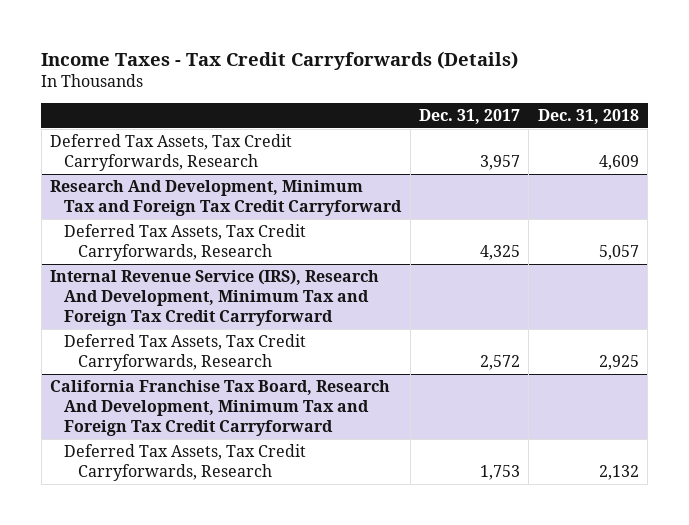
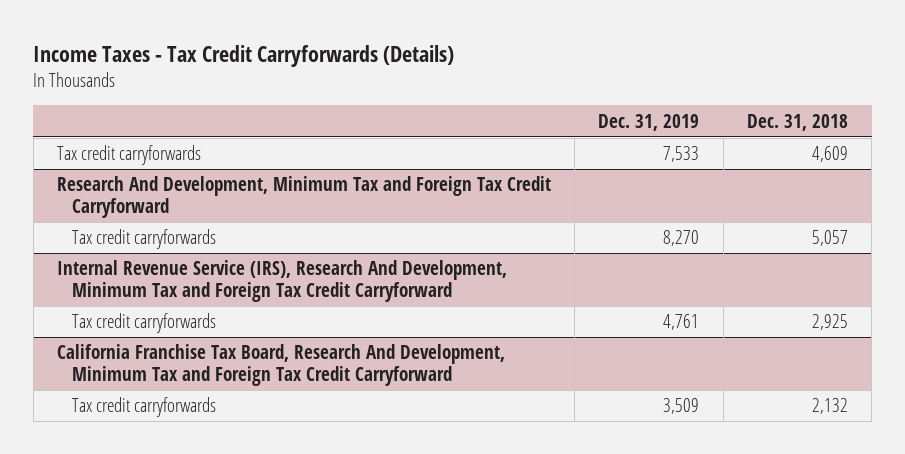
- | Dec. 31, 2017 | Dec. 31, 2018
+ | Dec. 31, 2019 | Dec. 31, 2018
- Deferred Tax Assets, Tax Credit Carryforwards, Research | 3,957 | 4,609
+ Tax credit carryforwards | 7,533 | 4,609
@ Research And Development, Minimum Tax and Foreign Tax Credit Carryforward
- Deferred Tax Assets, Tax Credit Carryforwards, Research | 4,325 | 5,057
+ Tax credit carryforwards | 8,270 | 5,057
@ Internal Revenue Service (IRS), Research And Development, Minimum Tax and Foreign Tax Credit Carryforward
- Deferred Tax Assets, Tax Credit Carryforwards, Research | 2,572 | 2,925
+ Tax credit carryforwards | 4,761 | 2,925
@ California Franchise Tax Board, Research And Development, Minimum Tax and Foreign Tax Credit Carryforward
- Deferred Tax Assets, Tax Credit Carryforwards, Research | 1,753 | 2,132
+ Tax credit carryforwards | 3,509 | 2,132

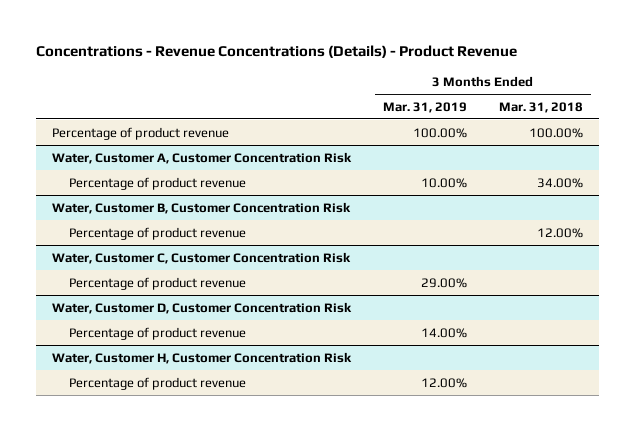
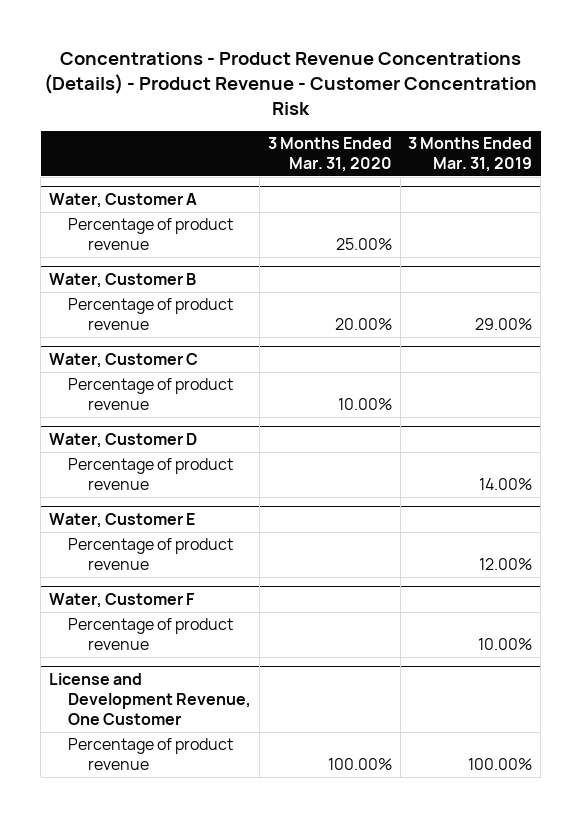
- Concentrations - Revenue Concentrations (Details) - Product Revenue
+ Concentrations - Product Revenue Concentrations (Details) - Product Revenue - Customer Concentration Risk
- | 3 Months Ended Mar. 31, 2019 | 3 Months Ended Mar. 31, 2018
+ | 3 Months Ended Mar. 31, 2020 | 3 Months Ended Mar. 31, 2019
- Percentage of product revenue | 100.00% | 100.00%
- Water, Customer A, Customer Concentration Risk
- Percentage of product revenue | 10.00% | 34.00%
- Water, Customer B, Customer Concentration Risk
+ Water, Customer A
- Water, Customer C, Customer Concentration Risk
+ Water, Customer B
- Water, Customer D, Customer Concentration Risk
+ Water, Customer C
+ Percentage of product revenue | 10.00% |
+ Water, Customer D
- Water, Customer H, Customer Concentration Risk
+ Water, Customer E
+ Water, Customer F
+ Percentage of product revenue | | 10.00%
+ License and Development Revenue, One Customer
+ Percentage of product revenue | 100.00% | 100.00%

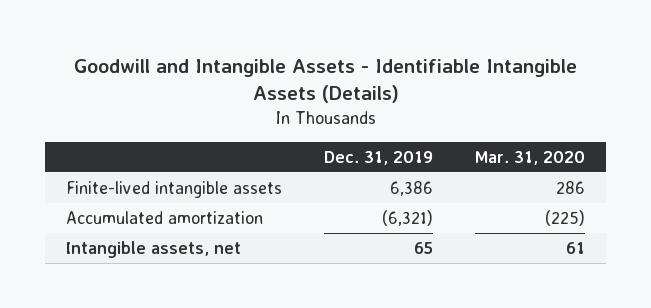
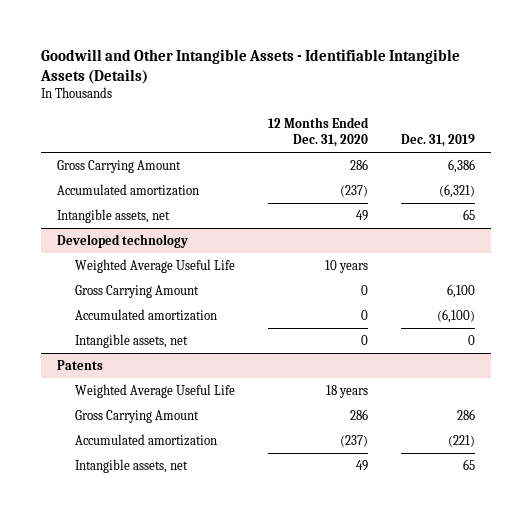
- Goodwill and Intangible Assets - Identifiable Intangible Assets (Details)
+ Goodwill and Other Intangible Assets - Identifiable Intangible Assets (Details)
- | Dec. 31, 2019 | Mar. 31, 2020
+ | 12 Months Ended Dec. 31, 2020 | Dec. 31, 2019
- Finite-lived intangible assets | 6,386 | 286
+ Gross Carrying Amount | 286 | 6,386
+ Developed technology
+ Weighted Average Useful Life | 10 years |
+ Gross Carrying Amount | 0 | 6,100
+ Accumulated amortization | 0 | (6,100)
+ Intangible assets, net | 0 | 0
+ Patents
+ Weighted Average Useful Life | 18 years |
+ Gross Carrying Amount | 286 | 286
+ Accumulated amortization | (237) | (221)
+ Intangible assets, net | 49 | 65

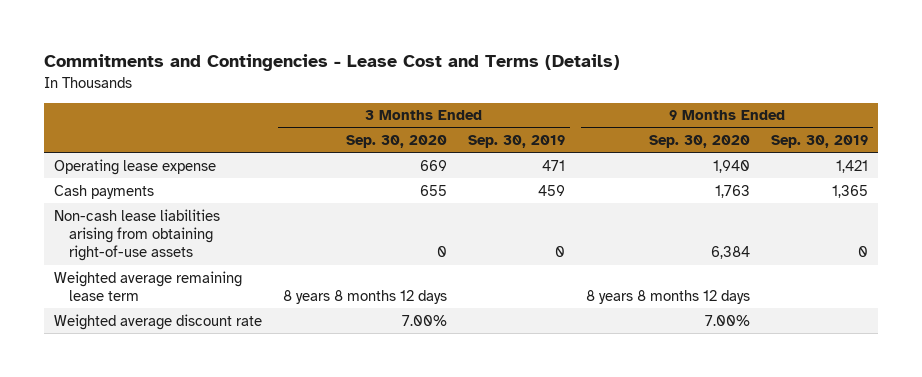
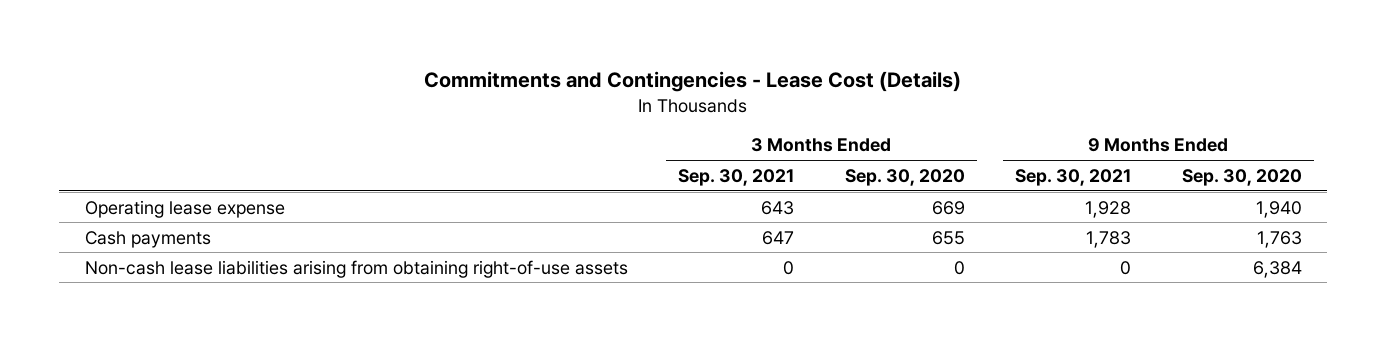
- Commitments and Contingencies - Lease Cost and Terms (Details)
+ Commitments and Contingencies - Lease Cost (Details)
- | 3 Months Ended Sep. 30, 2020 | 3 Months Ended Sep. 30, 2019 | 9 Months Ended Sep. 30, 2020 | 9 Months Ended Sep. 30, 2019
+ | 3 Months Ended Sep. 30, 2021 | 3 Months Ended Sep. 30, 2020 | 9 Months Ended Sep. 30, 2021 | 9 Months Ended Sep. 30, 2020
- Weighted average remaining lease term | 8 years 8 months 12 days | | 8 years 8 months 12 days |
- Weighted average discount rate | 7.00% | | 7.00% |

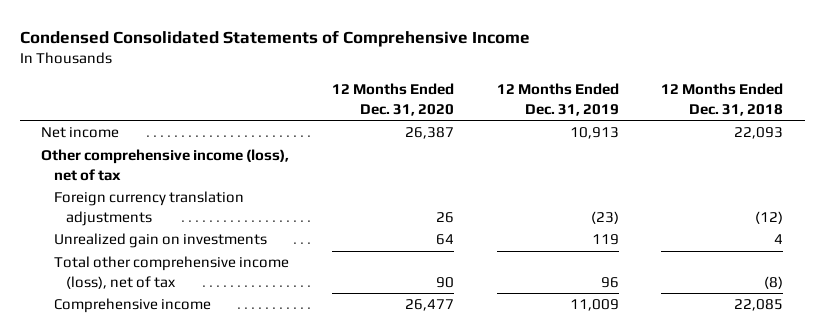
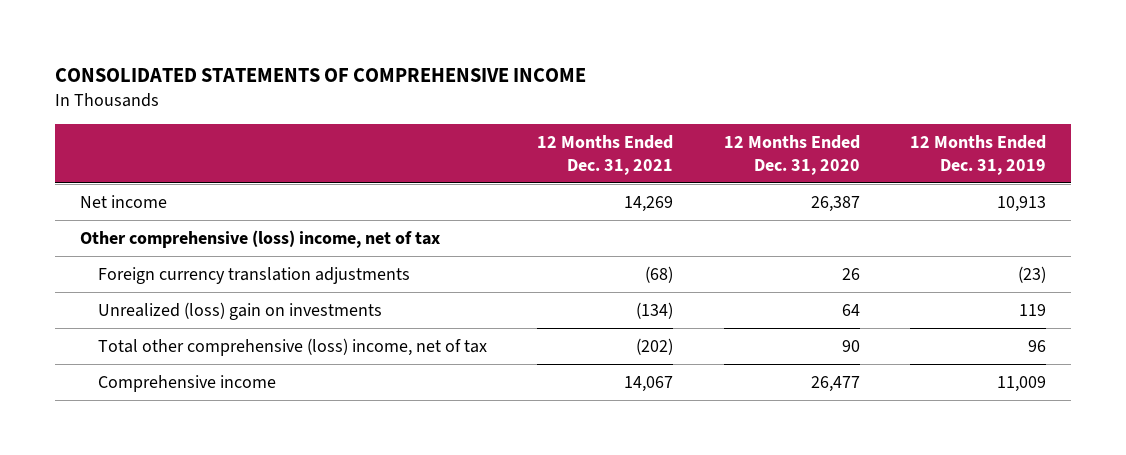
- Condensed Consolidated Statements of Comprehensive Income
+ CONSOLIDATED STATEMENTS OF COMPREHENSIVE INCOME
- | 12 Months Ended Dec. 31, 2020 | 12 Months Ended Dec. 31, 2019 | 12 Months Ended Dec. 31, 2018
+ | 12 Months Ended Dec. 31, 2021 | 12 Months Ended Dec. 31, 2020 | 12 Months Ended Dec. 31, 2019
- Other comprehensive income (loss), net of tax
+ Other comprehensive (loss) income, net of tax
- Unrealized gain on investments | 64 | 119 | 4
- Total other comprehensive income (loss), net of tax | 90 | 96 | (8)
+ Unrealized (loss) gain on investments | (134) | 64 | 119
+ Total other comprehensive (loss) income, net of tax | (202) | 90 | 96

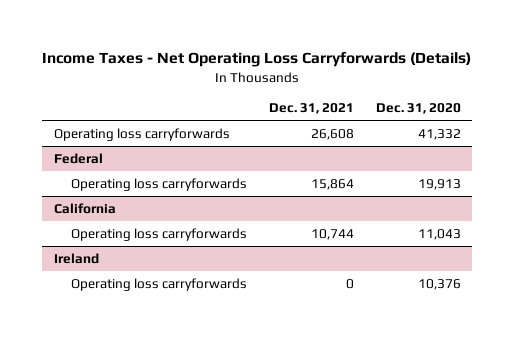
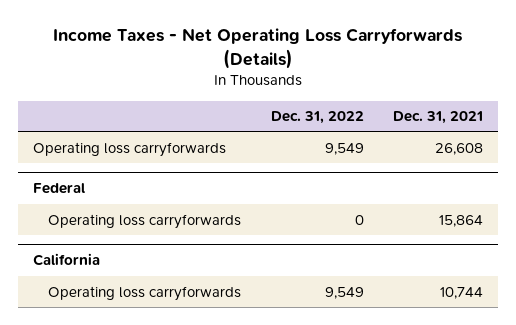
- | Dec. 31, 2021 | Dec. 31, 2020
+ | Dec. 31, 2022 | Dec. 31, 2021
- Ireland
- Operating loss carryforwards | 0 | 10,376

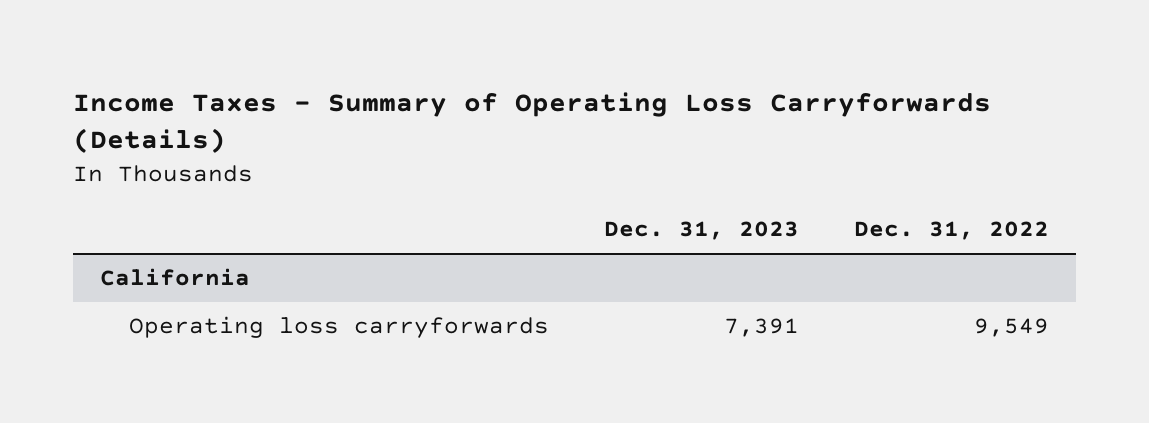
- Income Taxes - Net Operating Loss Carryforwards (Details)
+ Income Taxes - Summary of Operating Loss Carryforwards (Details)
- | Dec. 31, 2022 | Dec. 31, 2021
+ | Dec. 31, 2023 | Dec. 31, 2022
- Operating loss carryforwards | 9,549 | 26,608
- Federal
- Operating loss carryforwards | 0 | 15,864

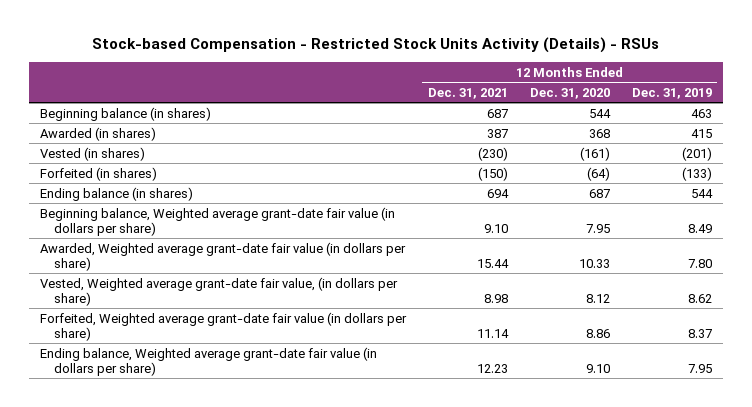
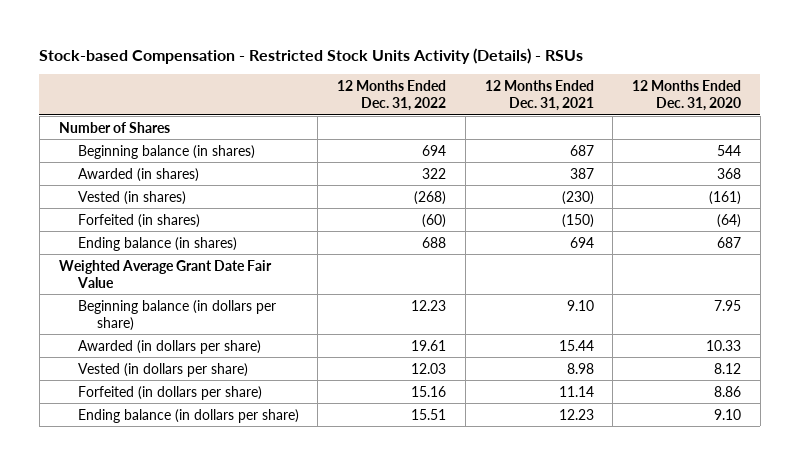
- | 12 Months Ended Dec. 31, 2021 | 12 Months Ended Dec. 31, 2020 | 12 Months Ended Dec. 31, 2019
+ | 12 Months Ended Dec. 31, 2022 | 12 Months Ended Dec. 31, 2021 | 12 Months Ended Dec. 31, 2020
+ Number of Shares
- Beginning balance, Weighted average grant-date fair value (in dollars per share) | 9.10 | 7.95 | 8.49
- Awarded, Weighted average grant-date fair value (in dollars per share) | 15.44 | 10.33 | 7.80
- Vested, Weighted average grant-date fair value, (in dollars per share) | 8.98 | 8.12 | 8.62
- Forfeited, Weighted average grant-date fair value (in dollars per share) | 11.14 | 8.86 | 8.37
- Ending balance, Weighted average grant-date fair value (in dollars per share) | 12.23 | 9.10 | 7.95
+ Weighted Average Grant Date Fair Value
+ Beginning balance (in dollars per share) | 12.23 | 9.10 | 7.95
+ Awarded (in dollars per share) | 19.61 | 15.44 | 10.33
+ Vested (in dollars per share) | 12.03 | 8.98 | 8.12
+ Forfeited (in dollars per share) | 15.16 | 11.14 | 8.86
+ Ending balance (in dollars per share) | 15.51 | 12.23 | 9.10

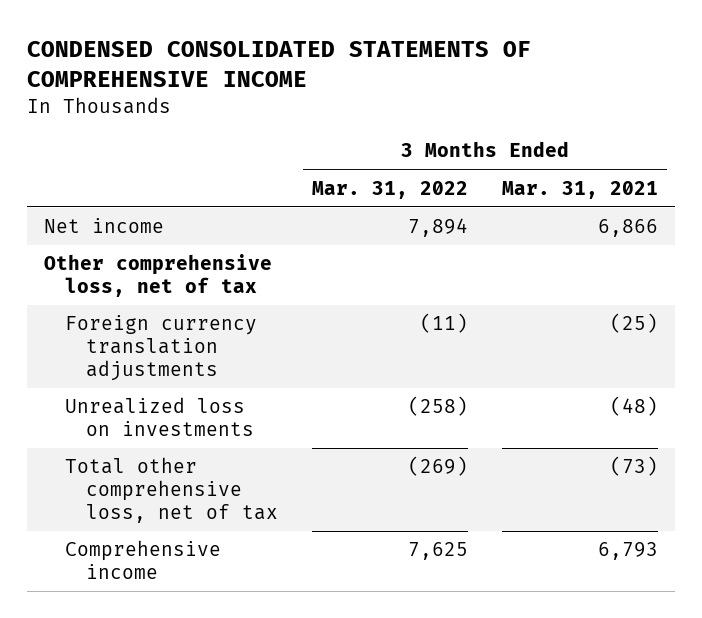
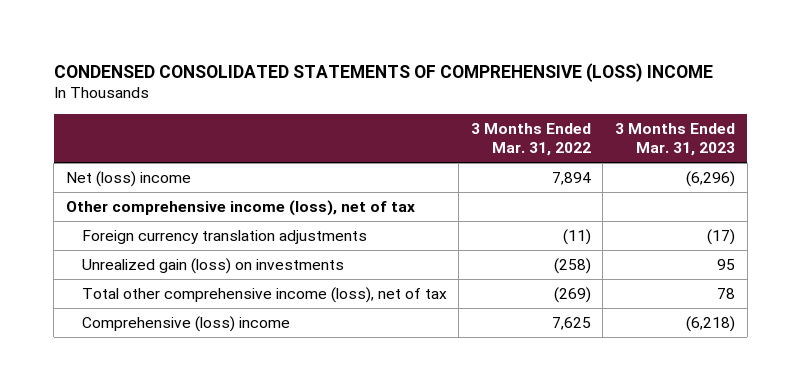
- CONDENSED CONSOLIDATED STATEMENTS OF COMPREHENSIVE INCOME
+ CONDENSED CONSOLIDATED STATEMENTS OF COMPREHENSIVE (LOSS) INCOME
- | 3 Months Ended Mar. 31, 2022 | 3 Months Ended Mar. 31, 2021
+ | 3 Months Ended Mar. 31, 2022 | 3 Months Ended Mar. 31, 2023
- Net income | 7,894 | 6,866
- Other comprehensive loss, net of tax
+ Net (loss) income | 7,894 | (6,296)
+ Other comprehensive income (loss), net of tax
- Unrealized loss on investments | (258) | (48)
- Total other comprehensive loss, net of tax | (269) | (73)
- Comprehensive income | 7,625 | 6,793
+ Unrealized gain (loss) on investments | (258) | 95
+ Total other comprehensive income (loss), net of tax | (269) | 78
+ Comprehensive (loss) income | 7,625 | (6,218)

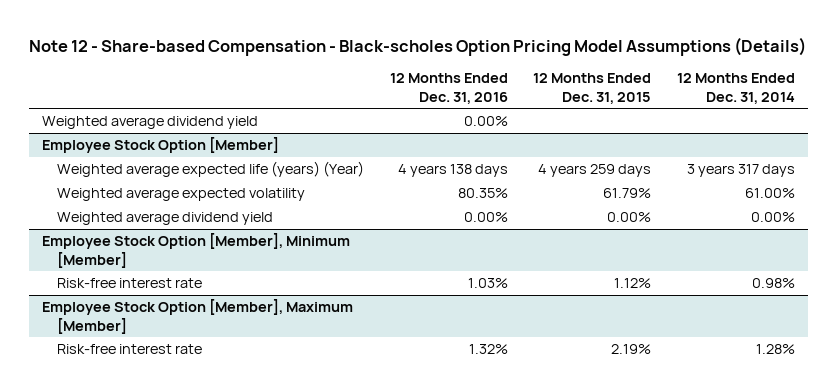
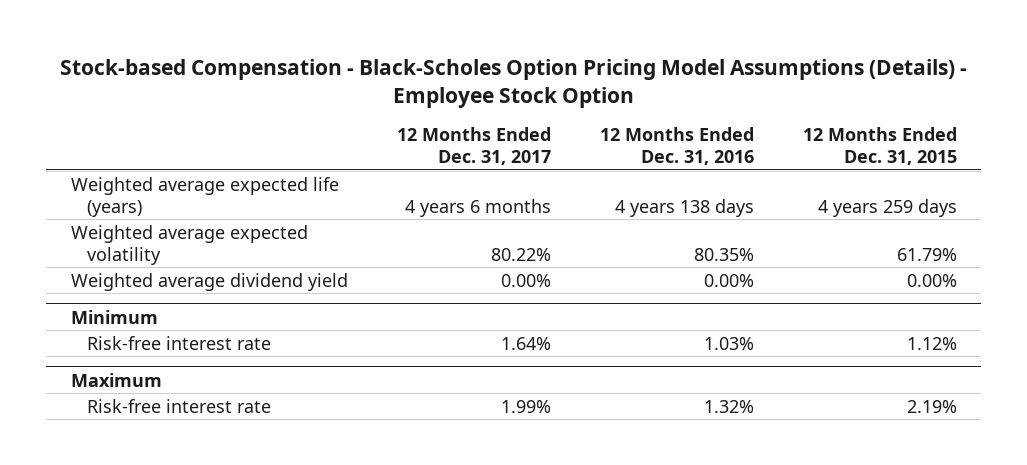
- Note 12 - Share-based Compensation - Black-scholes Option Pricing Model Assumptions (Details)
+ Stock-based Compensation - Black-Scholes Option Pricing Model Assumptions (Details) - Employee Stock Option
- | 12 Months Ended Dec. 31, 2016 | 12 Months Ended Dec. 31, 2015 | 12 Months Ended Dec. 31, 2014
+ | 12 Months Ended Dec. 31, 2017 | 12 Months Ended Dec. 31, 2016 | 12 Months Ended Dec. 31, 2015
- Weighted average dividend yield | 0.00% | |
- Employee Stock Option [Member]
- Weighted average expected life (years) (Year) | 4 years 138 days | 4 years 259 days | 3 years 317 days
+ Weighted average expected life (years) | 4 years 6 months | 4 years 138 days | 4 years 259 days
- Employee Stock Option [Member], Minimum [Member]
+ Minimum
- Employee Stock Option [Member], Maximum [Member]
+ Maximum

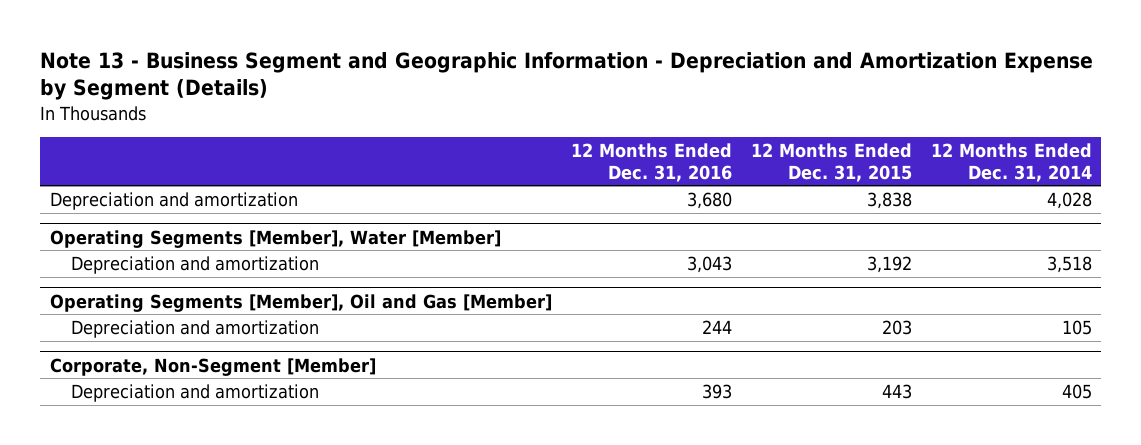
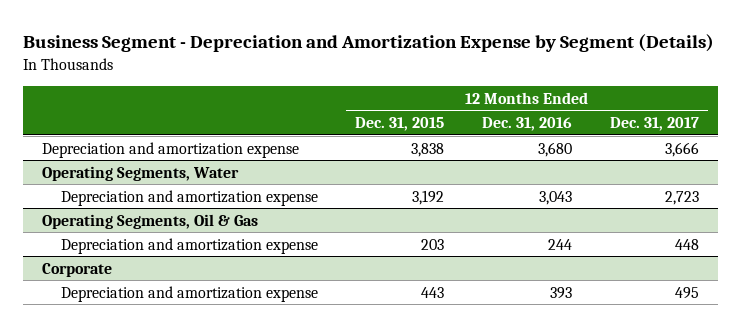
- Note 13 - Business Segment and Geographic Information - Depreciation and Amortization Expense by Segment (Details)
+ Business Segment - Depreciation and Amortization Expense by Segment (Details)
- | 12 Months Ended Dec. 31, 2016 | 12 Months Ended Dec. 31, 2015 | 12 Months Ended Dec. 31, 2014
+ | 12 Months Ended Dec. 31, 2015 | 12 Months Ended Dec. 31, 2016 | 12 Months Ended Dec. 31, 2017
- Depreciation and amortization | 3,680 | 3,838 | 4,028
- Operating Segments [Member], Water [Member]
- Depreciation and amortization | 3,043 | 3,192 | 3,518
- Operating Segments [Member], Oil and Gas [Member]
- Depreciation and amortization | 244 | 203 | 105
- Corporate, Non-Segment [Member]
- Depreciation and amortization | 393 | 443 | 405
+ Depreciation and amortization expense | 3,838 | 3,680 | 3,666
+ Operating Segments, Water
+ Depreciation and amortization expense | 3,192 | 3,043 | 2,723
+ Operating Segments, Oil & Gas
+ Depreciation and amortization expense | 203 | 244 | 448
+ Corporate
+ Depreciation and amortization expense | 443 | 393 | 495

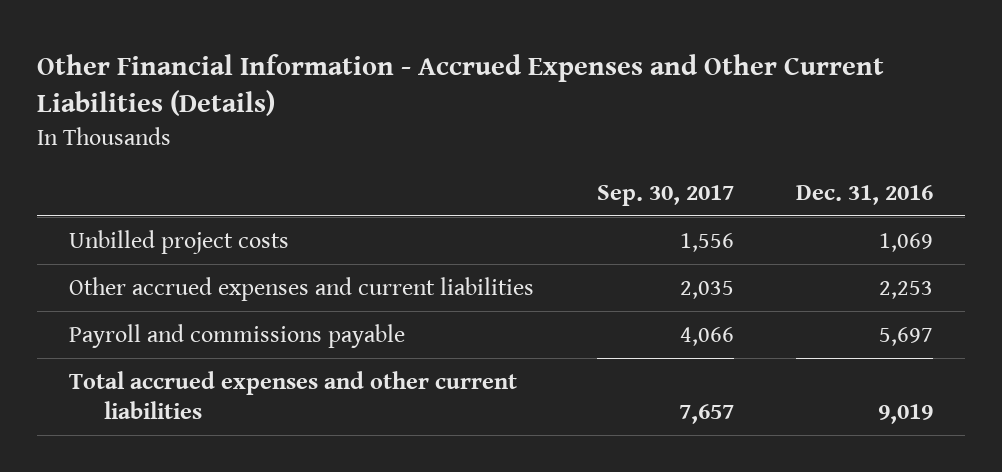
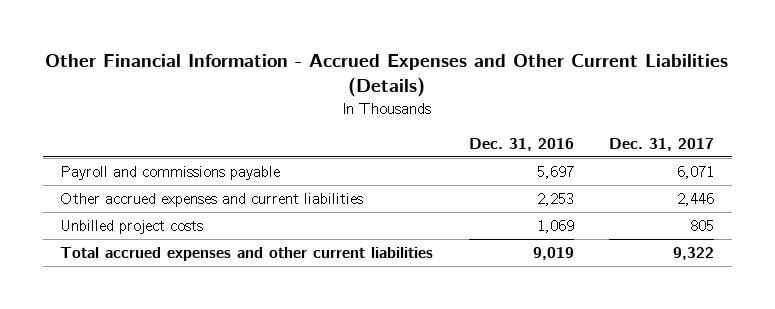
- | Sep. 30, 2017 | Dec. 31, 2016
+ | Dec. 31, 2016 | Dec. 31, 2017
moved down: Other accrued expenses and current liabilities | 2,253 | 2,446
moved down: Unbilled project costs | 1,069 | 805

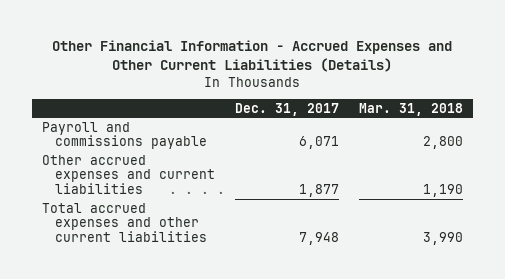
- | Dec. 31, 2016 | Dec. 31, 2017
+ | Dec. 31, 2017 | Mar. 31, 2018
- Other accrued expenses and current liabilities | 2,253 | 2,446
- Unbilled project costs | 1,069 | 805
- Total accrued expenses and other current liabilities | 9,019 | 9,322
+ Other accrued expenses and current liabilities | 1,877 | 1,190
+ Total accrued expenses and other current liabilities | 7,948 | 3,990

